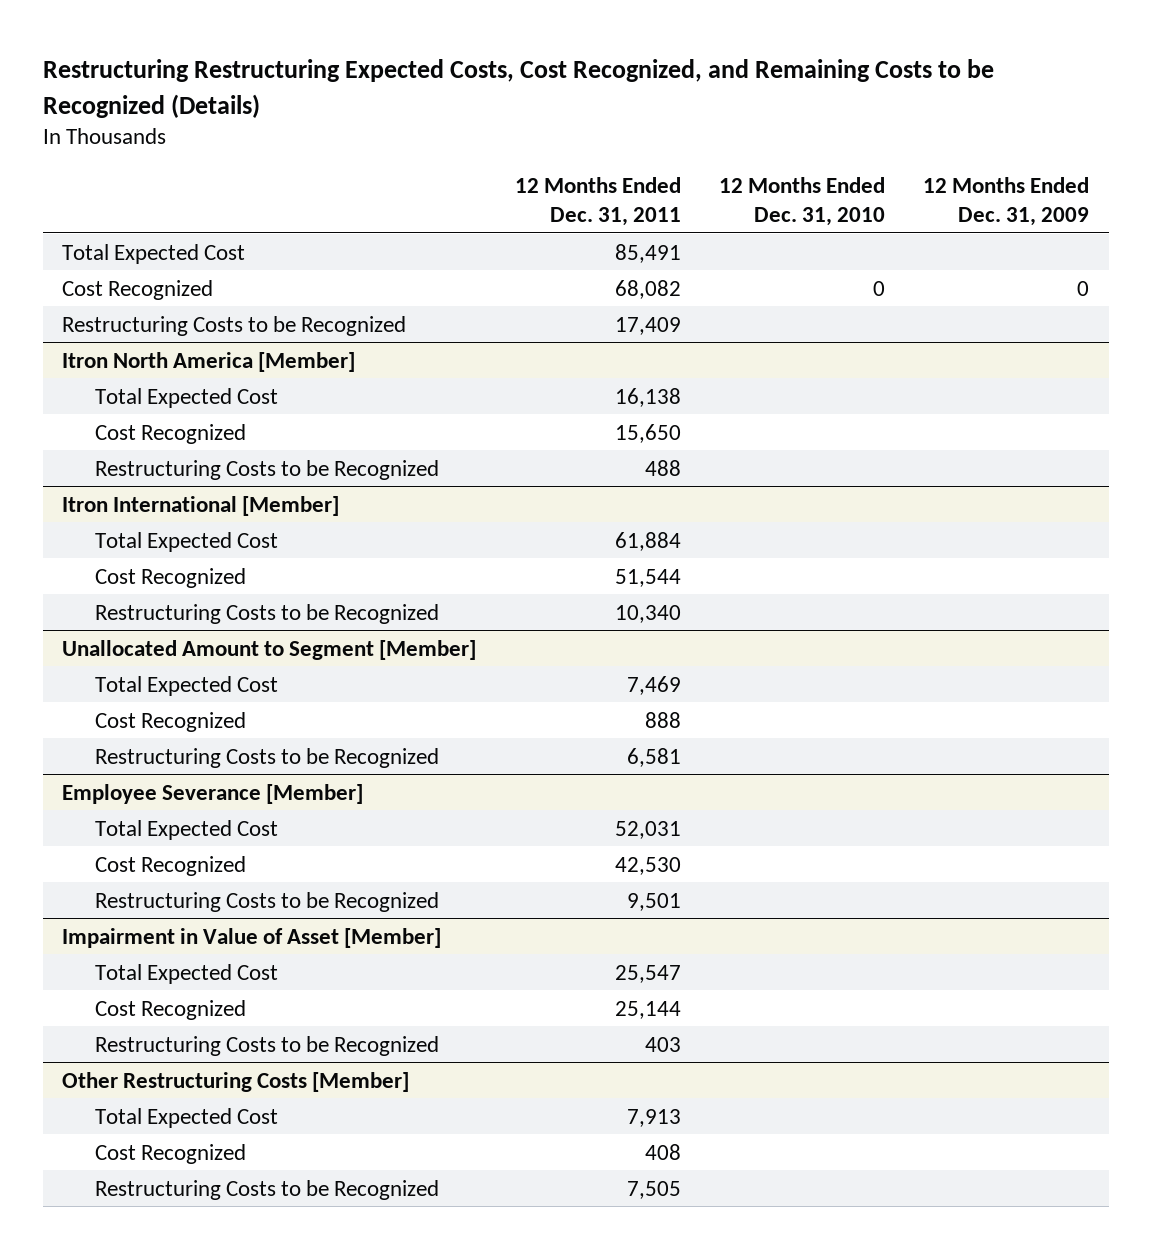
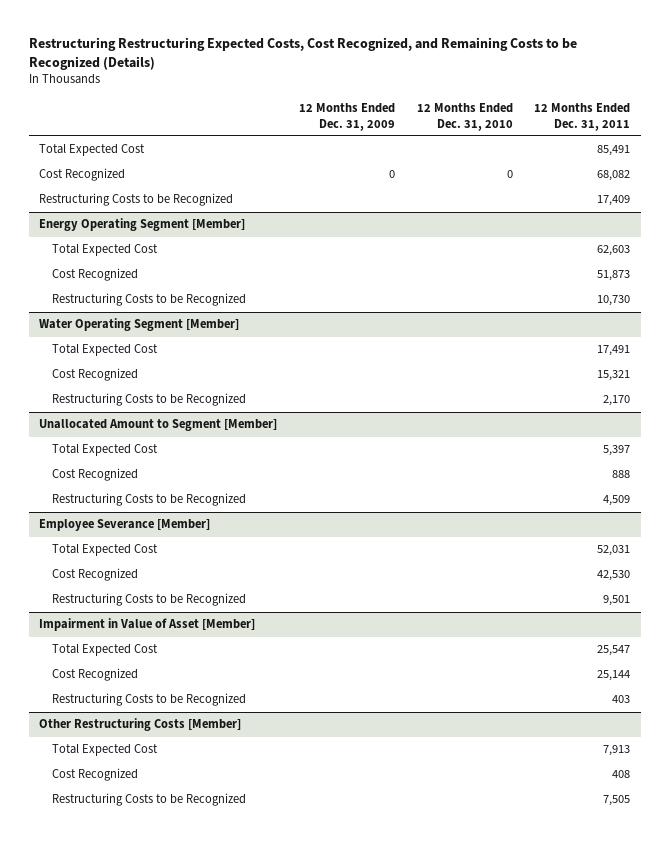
- | 12 Months Ended Dec. 31, 2011 | 12 Months Ended Dec. 31, 2010 | 12 Months Ended Dec. 31, 2009
+ | 12 Months Ended Dec. 31, 2009 | 12 Months Ended Dec. 31, 2010 | 12 Months Ended Dec. 31, 2011
- Itron North America [Member]
- Total Expected Cost | 16,138 | |
- Cost Recognized | 15,650 | |
- Restructuring Costs to be Recognized | 488 | |
- Itron International [Member]
- Total Expected Cost | 61,884 | |
- Cost Recognized | 51,544 | |
- Restructuring Costs to be Recognized | 10,340 | |
+ Energy Operating Segment [Member]
+ Total Expected Cost | | | 62,603
+ Cost Recognized | | | 51,873
+ Restructuring Costs to be Recognized | | | 10,730
+ Water Operating Segment [Member]
+ Total Expected Cost | | | 17,491
+ Cost Recognized | | | 15,321
+ Restructuring Costs to be Recognized | | | 2,170
@ Unallocated Amount to Segment [Member]
- Total Expected Cost | 7,469 | |
+ Total Expected Cost | | | 5,397
- Restructuring Costs to be Recognized | 6,581 | |
+ Restructuring Costs to be Recognized | | | 4,509

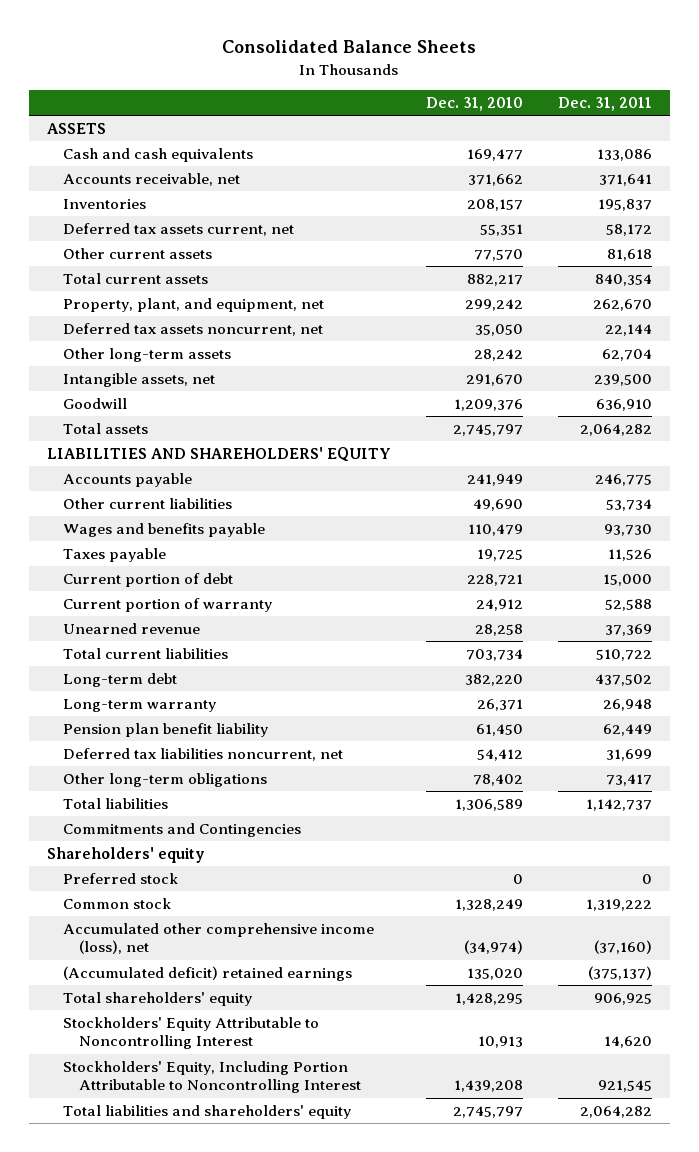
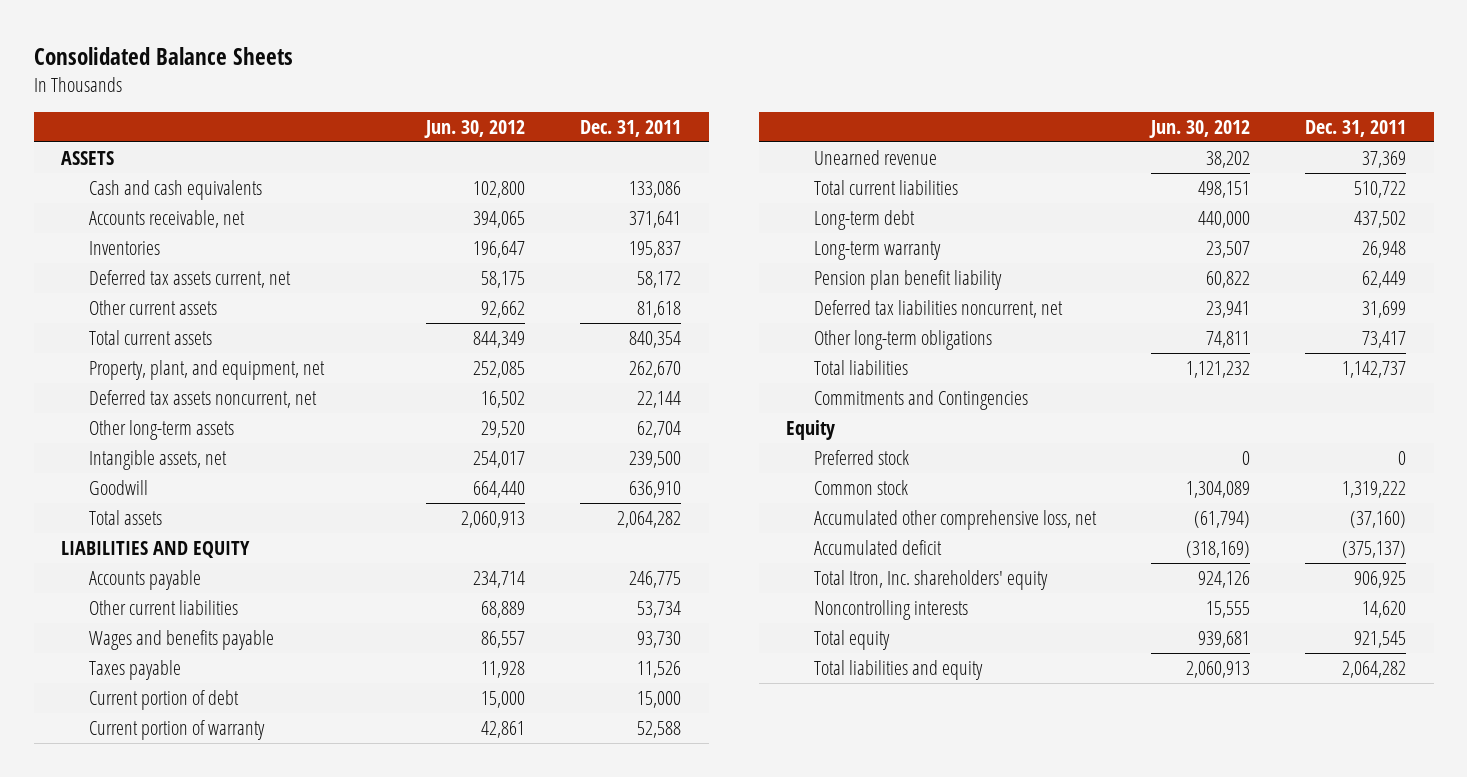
- | Dec. 31, 2010 | Dec. 31, 2011
+ | Jun. 30, 2012 | Dec. 31, 2011
- LIABILITIES AND SHAREHOLDERS' EQUITY
+ LIABILITIES AND EQUITY
- Shareholders' equity
+ Equity
- Accumulated other comprehensive income (loss), net | (34,974) | (37,160)
- (Accumulated deficit) retained earnings | 135,020 | (375,137)
- Total shareholders' equity | 1,428,295 | 906,925
- Stockholders' Equity Attributable to Noncontrolling Interest | 10,913 | 14,620
- Stockholders' Equity, Including Portion Attributable to Noncontrolling Interest | 1,439,208 | 921,545
- Total liabilities and shareholders' equity | 2,745,797 | 2,064,282
+ Accumulated other comprehensive loss, net | (61,794) | (37,160)
+ Accumulated deficit | (318,169) | (375,137)
+ Total Itron, Inc. shareholders' equity | 924,126 | 906,925
+ Noncontrolling interests | 15,555 | 14,620
+ Total equity | 939,681 | 921,545
+ Total liabilities and equity | 2,060,913 | 2,064,282

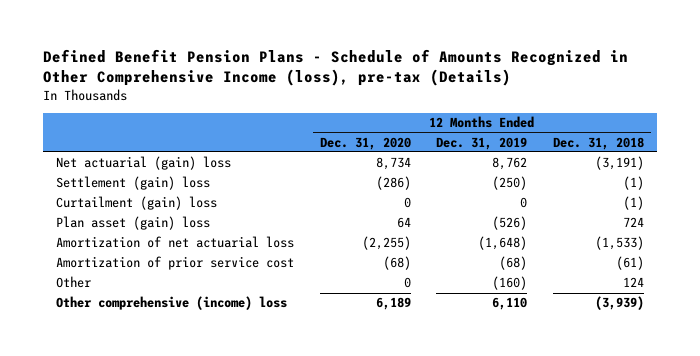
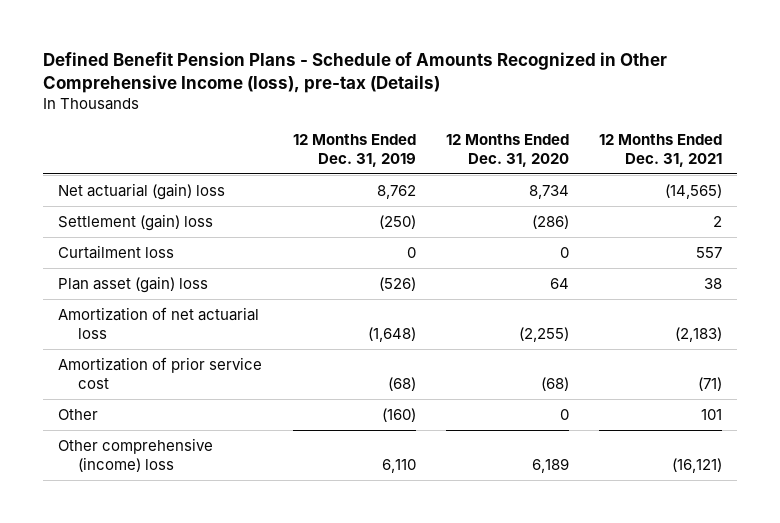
- | 12 Months Ended Dec. 31, 2020 | 12 Months Ended Dec. 31, 2019 | 12 Months Ended Dec. 31, 2018
+ | 12 Months Ended Dec. 31, 2019 | 12 Months Ended Dec. 31, 2020 | 12 Months Ended Dec. 31, 2021
- Curtailment (gain) loss | 0 | 0 | (1)
+ Curtailment loss | 0 | 0 | 557

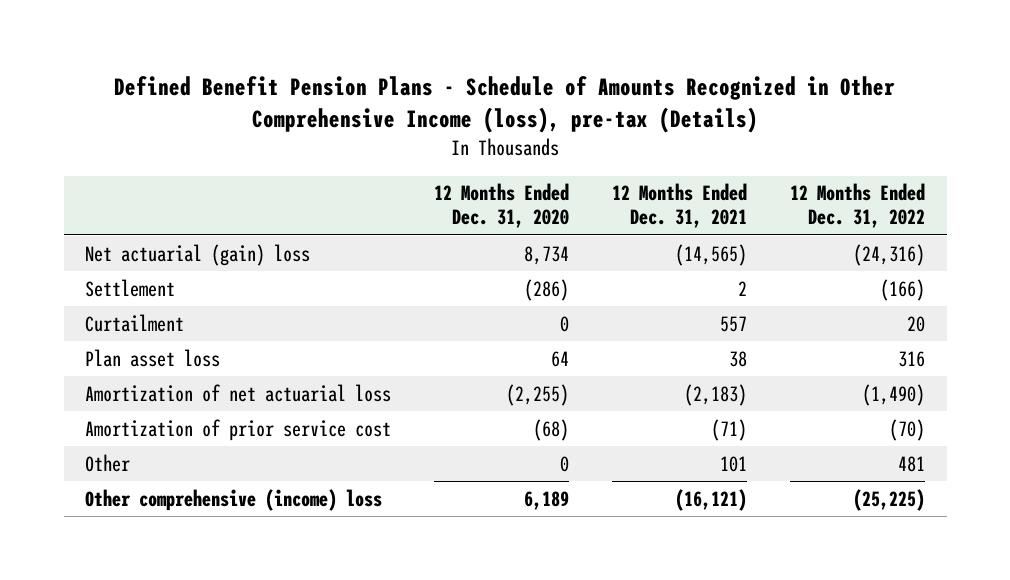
- | 12 Months Ended Dec. 31, 2019 | 12 Months Ended Dec. 31, 2020 | 12 Months Ended Dec. 31, 2021
+ | 12 Months Ended Dec. 31, 2020 | 12 Months Ended Dec. 31, 2021 | 12 Months Ended Dec. 31, 2022
- Settlement (gain) loss | (250) | (286) | 2
- Curtailment loss | 0 | 0 | 557
- Plan asset (gain) loss | (526) | 64 | 38
+ Settlement | (286) | 2 | (166)
+ Curtailment | 0 | 557 | 20
+ Plan asset loss | 64 | 38 | 316

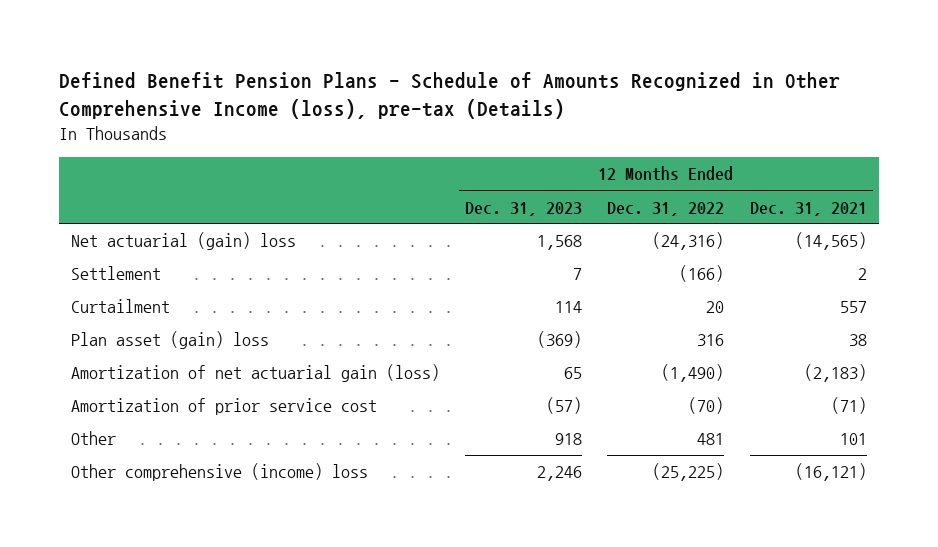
- | 12 Months Ended Dec. 31, 2020 | 12 Months Ended Dec. 31, 2021 | 12 Months Ended Dec. 31, 2022
+ | 12 Months Ended Dec. 31, 2023 | 12 Months Ended Dec. 31, 2022 | 12 Months Ended Dec. 31, 2021
- Plan asset loss | 64 | 38 | 316
- Amortization of net actuarial loss | (2,255) | (2,183) | (1,490)
+ Plan asset (gain) loss | (369) | 316 | 38
+ Amortization of net actuarial gain (loss) | 65 | (1,490) | (2,183)

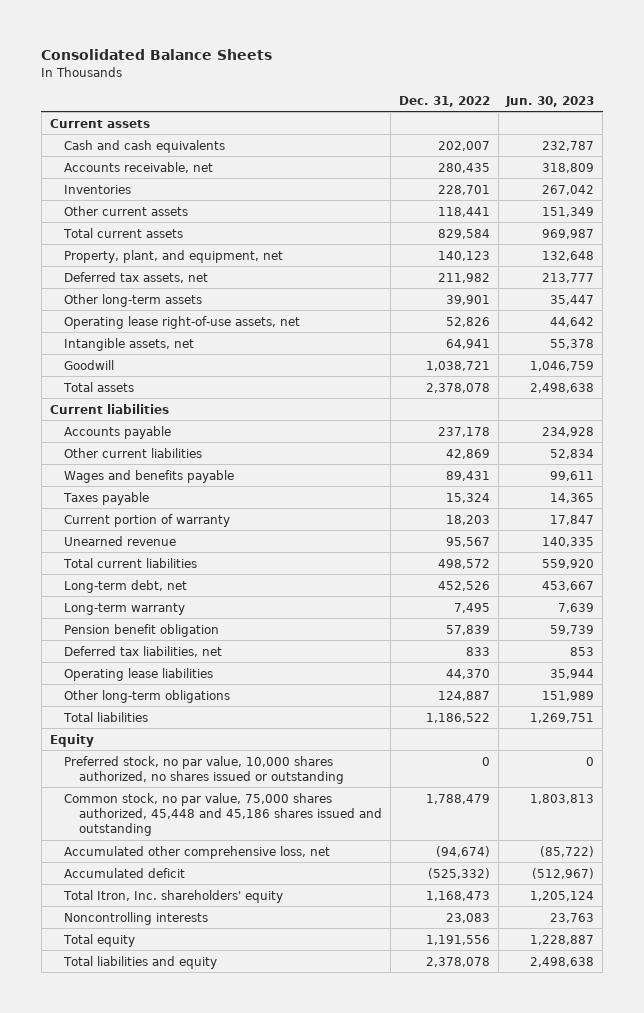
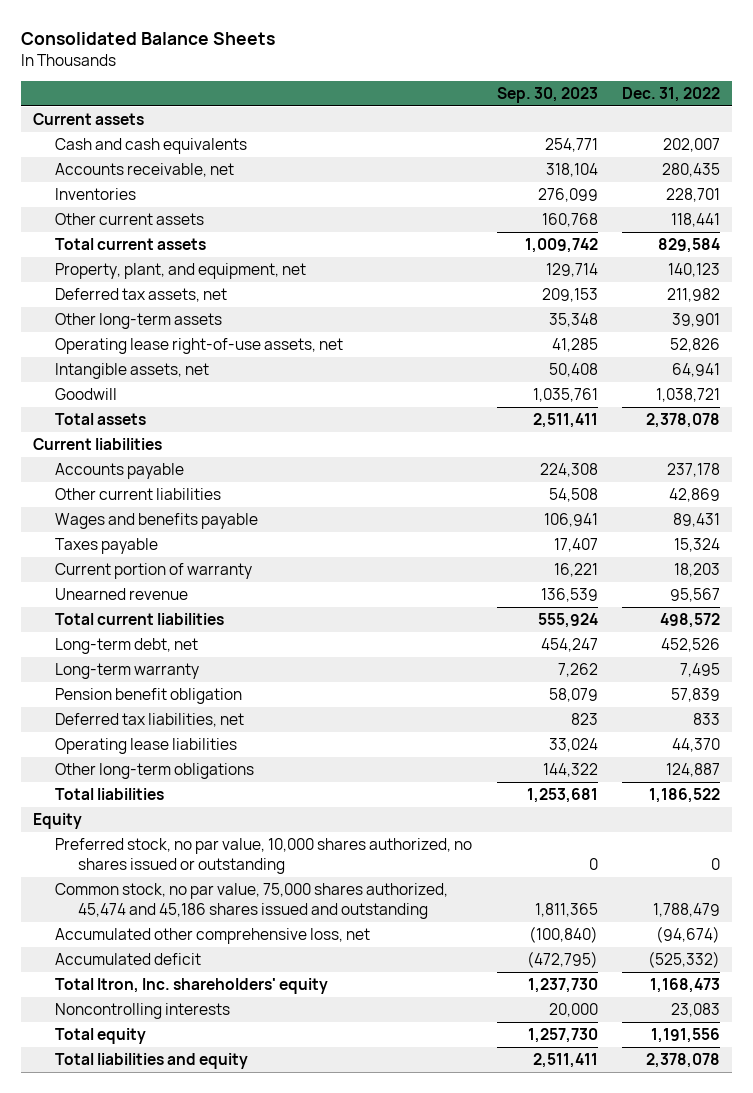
- | Dec. 31, 2022 | Jun. 30, 2023
+ | Sep. 30, 2023 | Dec. 31, 2022
- Common stock, no par value, 75,000 shares authorized, 45,448 and 45,186 shares issued and outstanding | 1,788,479 | 1,803,813
+ Common stock, no par value, 75,000 shares authorized, 45,474 and 45,186 shares issued and outstanding | 1,811,365 | 1,788,479

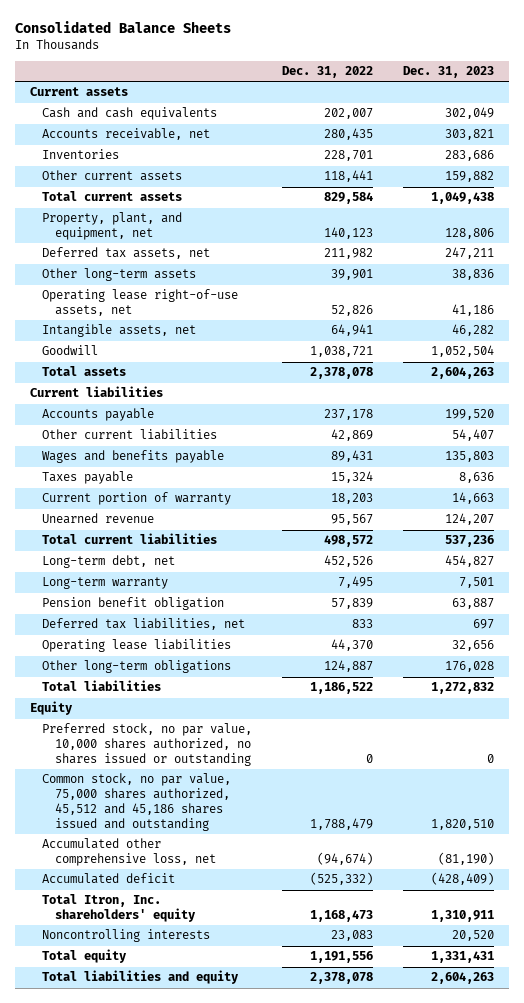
- | Sep. 30, 2023 | Dec. 31, 2022
+ | Dec. 31, 2022 | Dec. 31, 2023
- Common stock, no par value, 75,000 shares authorized, 45,474 and 45,186 shares issued and outstanding | 1,811,365 | 1,788,479
+ Common stock, no par value, 75,000 shares authorized, 45,512 and 45,186 shares issued and outstanding | 1,788,479 | 1,820,510

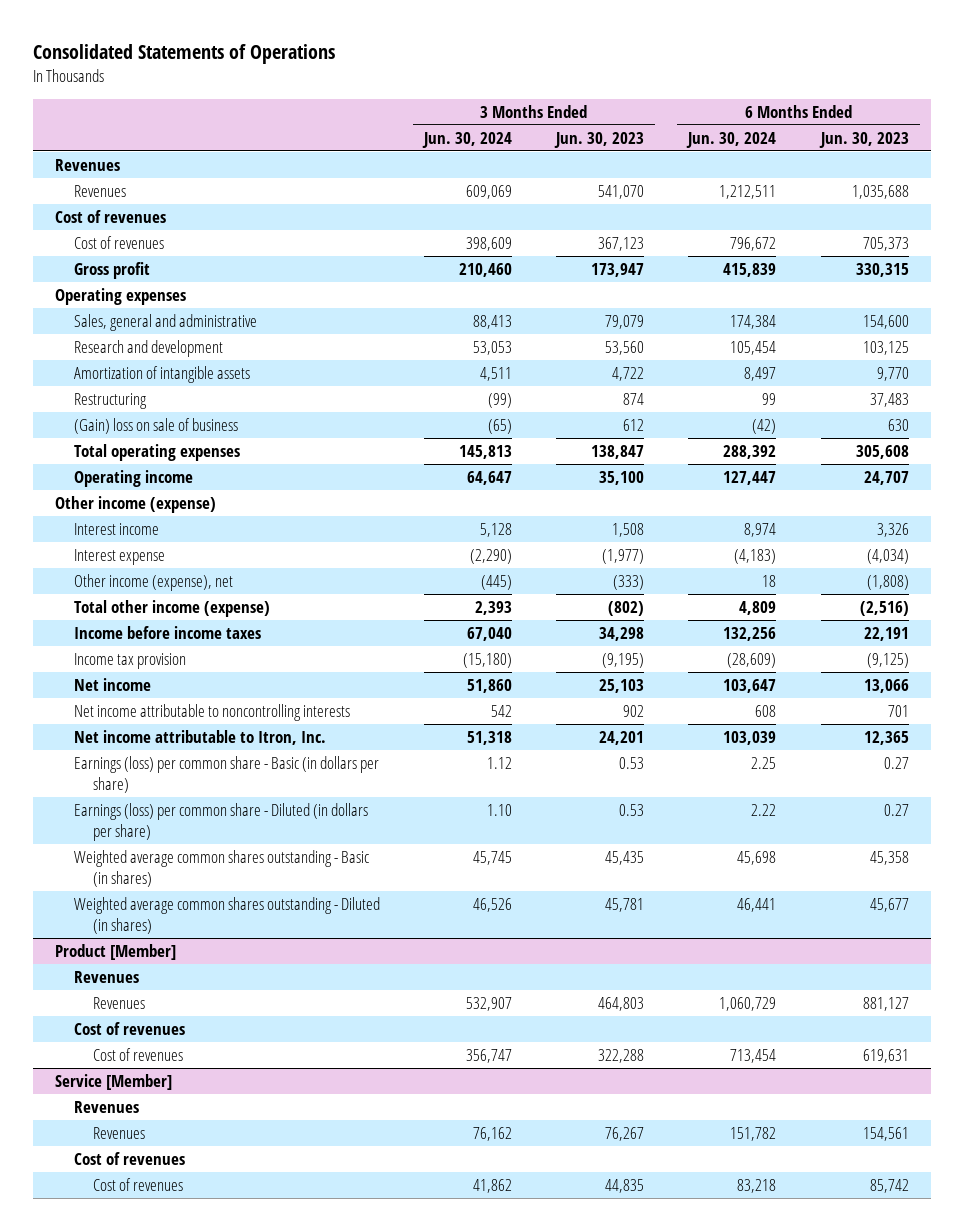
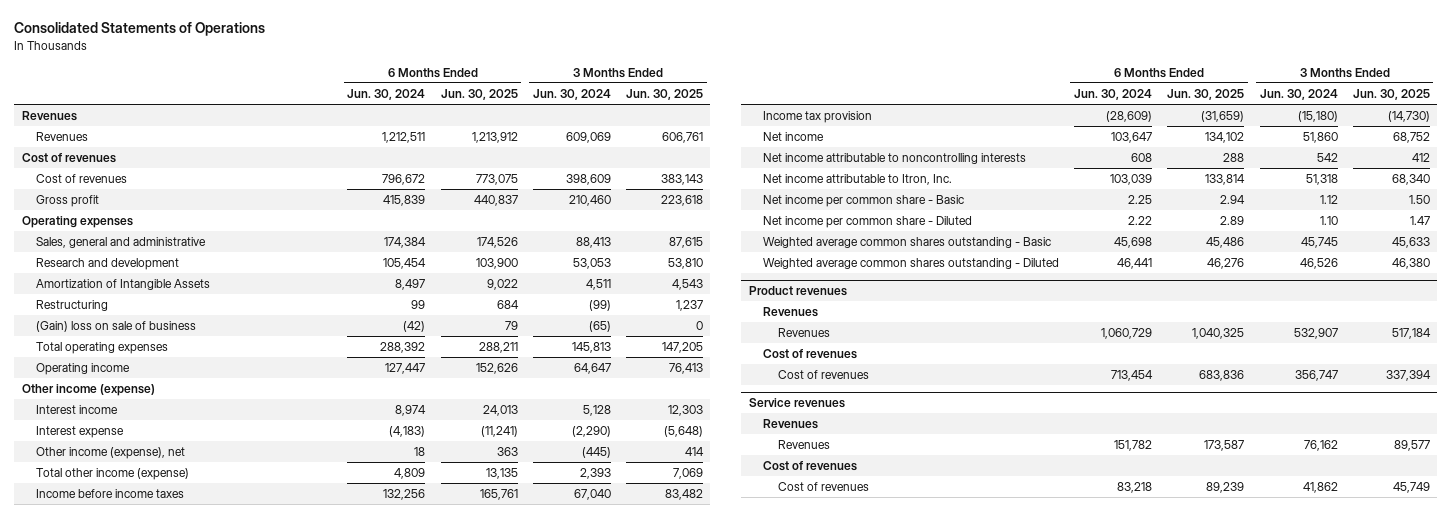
- | 3 Months Ended Jun. 30, 2024 | 3 Months Ended Jun. 30, 2023 | 6 Months Ended Jun. 30, 2024 | 6 Months Ended Jun. 30, 2023
+ | 6 Months Ended Jun. 30, 2024 | 6 Months Ended Jun. 30, 2025 | 3 Months Ended Jun. 30, 2024 | 3 Months Ended Jun. 30, 2025
- Amortization of intangible assets | 4,511 | 4,722 | 8,497 | 9,770
+ Amortization of Intangible Assets | 8,497 | 9,022 | 4,511 | 4,543
- Earnings (loss) per common share - Basic (in dollars per share) | 1.12 | 0.53 | 2.25 | 0.27
- Earnings (loss) per common share - Diluted (in dollars per share) | 1.10 | 0.53 | 2.22 | 0.27
- Weighted average common shares outstanding - Basic (in shares) | 45,745 | 45,435 | 45,698 | 45,358
- Weighted average common shares outstanding - Diluted (in shares) | 46,526 | 45,781 | 46,441 | 45,677
- Product [Member]
+ Net income per common share - Basic | 2.25 | 2.94 | 1.12 | 1.50
+ Net income per common share - Diluted | 2.22 | 2.89 | 1.10 | 1.47
+ Weighted average common shares outstanding - Basic | 45,698 | 45,486 | 45,745 | 45,633
+ Weighted average common shares outstanding - Diluted | 46,441 | 46,276 | 46,526 | 46,380
+ Product revenues
- Service [Member]
+ Service revenues

